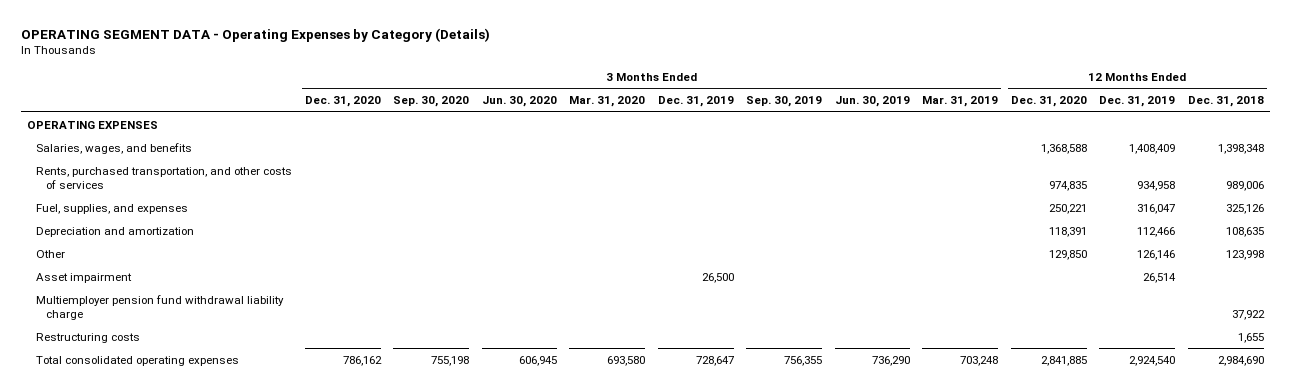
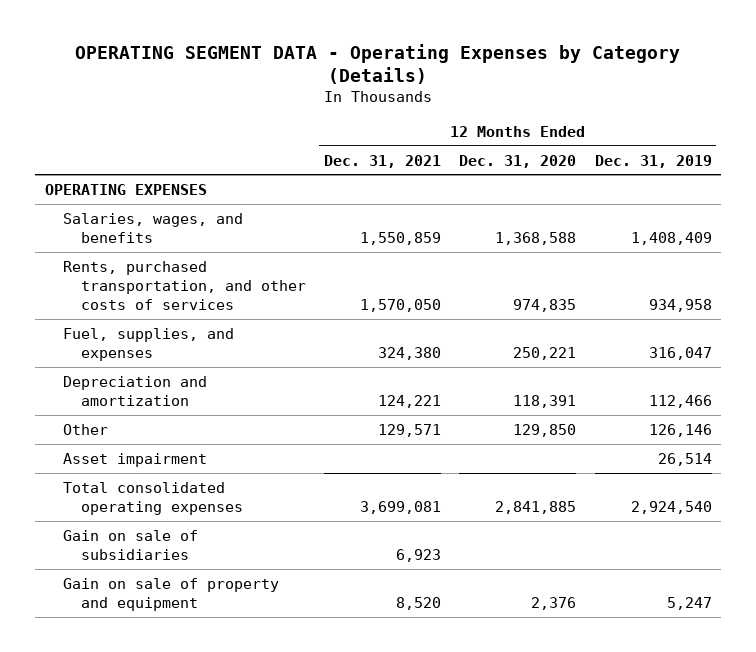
- | 3 Months Ended Dec. 31, 2020 | 3 Months Ended Sep. 30, 2020 | 3 Months Ended Jun. 30, 2020 | 3 Months Ended Mar. 31, 2020 | 3 Months Ended Dec. 31, 2019 | 3 Months Ended Sep. 30, 2019 | 3 Months Ended Jun. 30, 2019 | 3 Months Ended Mar. 31, 2019 | 12 Months Ended Dec. 31, 2020 | 12 Months Ended Dec. 31, 2019 | 12 Months Ended Dec. 31, 2018
+ | 12 Months Ended Dec. 31, 2021 | 12 Months Ended Dec. 31, 2020 | 12 Months Ended Dec. 31, 2019
- Multiemployer pension fund withdrawal liability charge | | | | | | | | | | | 37,922
- Restructuring costs | | | | | | | | | | | 1,655
+ Gain on sale of subsidiaries | 6,923 | |
+ Gain on sale of property and equipment | 8,520 | 2,376 | 5,247

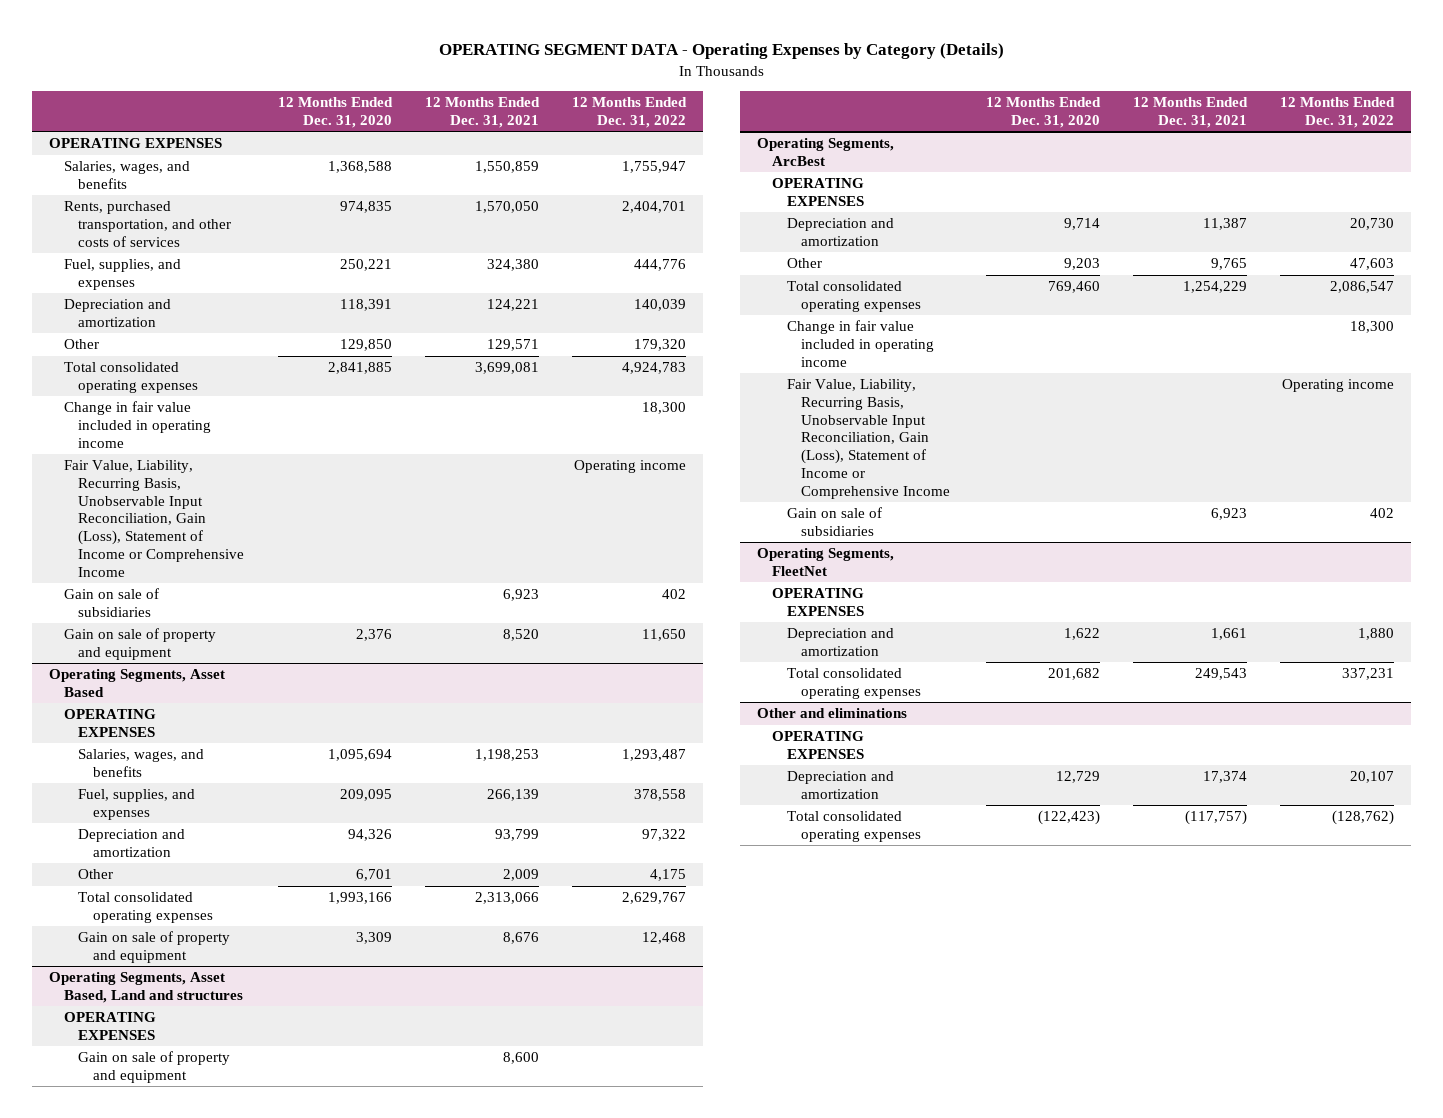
- | 12 Months Ended Dec. 31, 2021 | 12 Months Ended Dec. 31, 2020 | 12 Months Ended Dec. 31, 2019
+ | 12 Months Ended Dec. 31, 2020 | 12 Months Ended Dec. 31, 2021 | 12 Months Ended Dec. 31, 2022
- Asset impairment | | | 26,514
+ Change in fair value included in operating income | | | 18,300
+ Fair Value, Liability, Recurring Basis, Unobservable Input Reconciliation, Gain (Loss), Statement of Income or Comprehensive Income | | | Operating income
+ Operating Segments, Asset Based
+ OPERATING EXPENSES
+ Salaries, wages, and benefits | 1,095,694 | 1,198,253 | 1,293,487
+ Fuel, supplies, and expenses | 209,095 | 266,139 | 378,558
+ Depreciation and amortization | 94,326 | 93,799 | 97,322
+ Other | 6,701 | 2,009 | 4,175
+ Total consolidated operating expenses | 1,993,166 | 2,313,066 | 2,629,767
+ Gain on sale of property and equipment | 3,309 | 8,676 | 12,468
+ Operating Segments, Asset Based, Land and structures
+ OPERATING EXPENSES
+ Gain on sale of property and equipment | | 8,600 |
+ Operating Segments, ArcBest
+ OPERATING EXPENSES
+ Depreciation and amortization | 9,714 | 11,387 | 20,730
+ Other | 9,203 | 9,765 | 47,603
+ Total consolidated operating expenses | 769,460 | 1,254,229 | 2,086,547
+ Change in fair value included in operating income | | | 18,300
+ Fair Value, Liability, Recurring Basis, Unobservable Input Reconciliation, Gain (Loss), Statement of Income or Comprehensive Income | | | Operating income
+ Gain on sale of subsidiaries | | 6,923 | 402
+ Operating Segments, FleetNet
+ OPERATING EXPENSES
+ Depreciation and amortization | 1,622 | 1,661 | 1,880
+ Total consolidated operating expenses | 201,682 | 249,543 | 337,231
+ Other and eliminations
+ OPERATING EXPENSES
+ Depreciation and amortization | 12,729 | 17,374 | 20,107
+ Total consolidated operating expenses | (122,423) | (117,757) | (128,762)

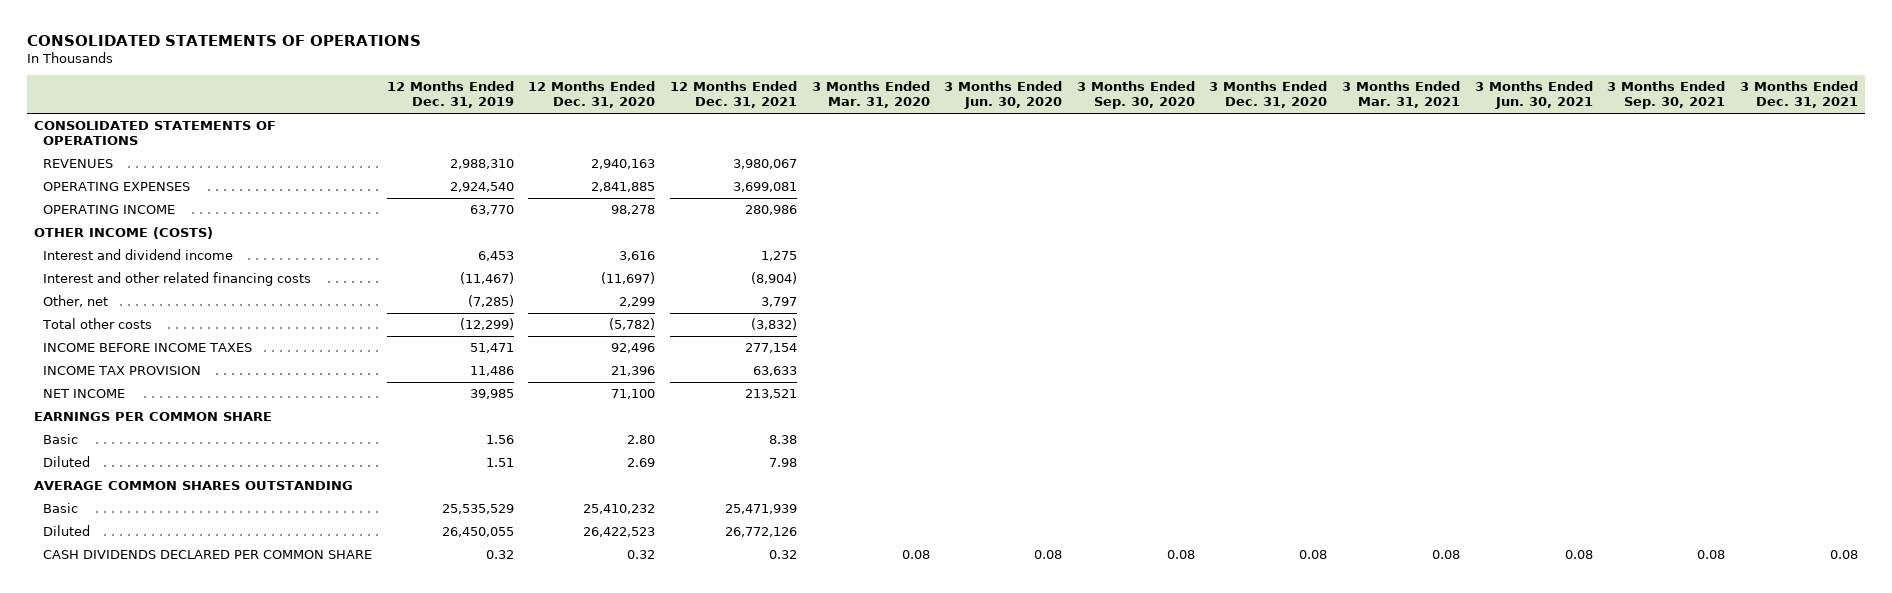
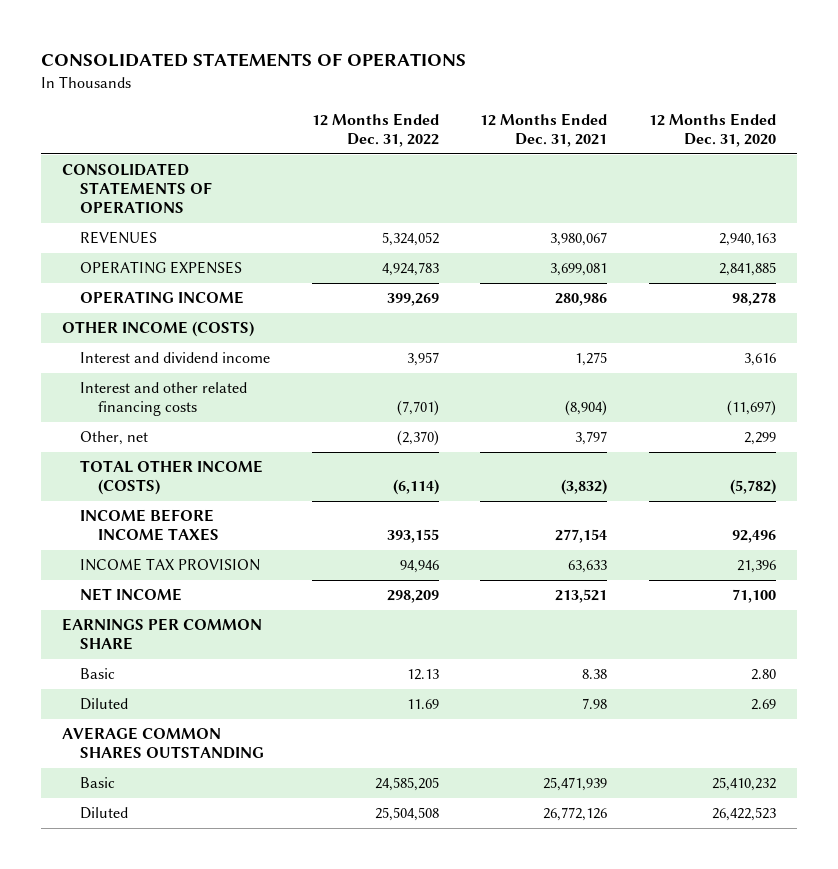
- | 12 Months Ended Dec. 31, 2019 | 12 Months Ended Dec. 31, 2020 | 12 Months Ended Dec. 31, 2021 | 3 Months Ended Mar. 31, 2020 | 3 Months Ended Jun. 30, 2020 | 3 Months Ended Sep. 30, 2020 | 3 Months Ended Dec. 31, 2020 | 3 Months Ended Mar. 31, 2021 | 3 Months Ended Jun. 30, 2021 | 3 Months Ended Sep. 30, 2021 | 3 Months Ended Dec. 31, 2021
+ | 12 Months Ended Dec. 31, 2022 | 12 Months Ended Dec. 31, 2021 | 12 Months Ended Dec. 31, 2020
- Total other costs | (12,299) | (5,782) | (3,832) | | | | | | | |
+ TOTAL OTHER INCOME (COSTS) | (6,114) | (3,832) | (5,782)
- CASH DIVIDENDS DECLARED PER COMMON SHARE | 0.32 | 0.32 | 0.32 | 0.08 | 0.08 | 0.08 | 0.08 | 0.08 | 0.08 | 0.08 | 0.08

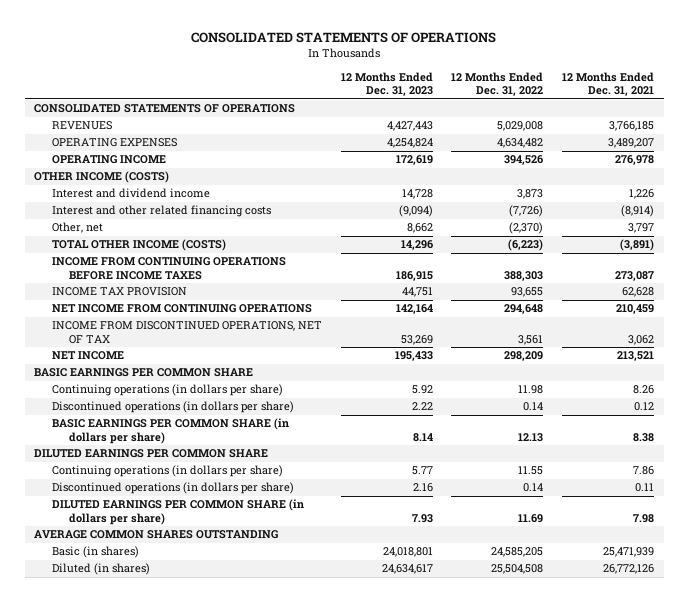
- | 12 Months Ended Dec. 31, 2022 | 12 Months Ended Dec. 31, 2021 | 12 Months Ended Dec. 31, 2020
+ | 12 Months Ended Dec. 31, 2023 | 12 Months Ended Dec. 31, 2022 | 12 Months Ended Dec. 31, 2021
- REVENUES | 5,324,052 | 3,980,067 | 2,940,163
- OPERATING EXPENSES | 4,924,783 | 3,699,081 | 2,841,885
- OPERATING INCOME | 399,269 | 280,986 | 98,278
+ REVENUES | 4,427,443 | 5,029,008 | 3,766,185
+ OPERATING EXPENSES | 4,254,824 | 4,634,482 | 3,489,207
+ OPERATING INCOME | 172,619 | 394,526 | 276,978
- Interest and dividend income | 3,957 | 1,275 | 3,616
- Interest and other related financing costs | (7,701) | (8,904) | (11,697)
+ Interest and dividend income | 14,728 | 3,873 | 1,226
+ Interest and other related financing costs | (9,094) | (7,726) | (8,914)
- TOTAL OTHER INCOME (COSTS) | (6,114) | (3,832) | (5,782)
- INCOME BEFORE INCOME TAXES | 393,155 | 277,154 | 92,496
- INCOME TAX PROVISION | 94,946 | 63,633 | 21,396
+ TOTAL OTHER INCOME (COSTS) | 14,296 | (6,223) | (3,891)
+ INCOME FROM CONTINUING OPERATIONS BEFORE INCOME TAXES | 186,915 | 388,303 | 273,087
+ INCOME TAX PROVISION | 44,751 | 93,655 | 62,628
+ NET INCOME FROM CONTINUING OPERATIONS | 142,164 | 294,648 | 210,459
+ INCOME FROM DISCONTINUED OPERATIONS, NET OF TAX | 53,269 | 3,561 | 3,062
- EARNINGS PER COMMON SHARE
- Basic | 12.13 | 8.38 | 2.80
- Diluted | 11.69 | 7.98 | 2.69
+ BASIC EARNINGS PER COMMON SHARE
+ Continuing operations (in dollars per share) | 5.92 | 11.98 | 8.26
+ Discontinued operations (in dollars per share) | 2.22 | 0.14 | 0.12
+ BASIC EARNINGS PER COMMON SHARE (in dollars per share) | 8.14 | 12.13 | 8.38
+ DILUTED EARNINGS PER COMMON SHARE
+ Continuing operations (in dollars per share) | 5.77 | 11.55 | 7.86
+ Discontinued operations (in dollars per share) | 2.16 | 0.14 | 0.11
+ DILUTED EARNINGS PER COMMON SHARE (in dollars per share) | 7.93 | 11.69 | 7.98
- Basic | 24,585,205 | 25,471,939 | 25,410,232
- Diluted | 25,504,508 | 26,772,126 | 26,422,523
+ Basic (in shares) | 24,018,801 | 24,585,205 | 25,471,939
+ Diluted (in shares) | 24,634,617 | 25,504,508 | 26,772,126

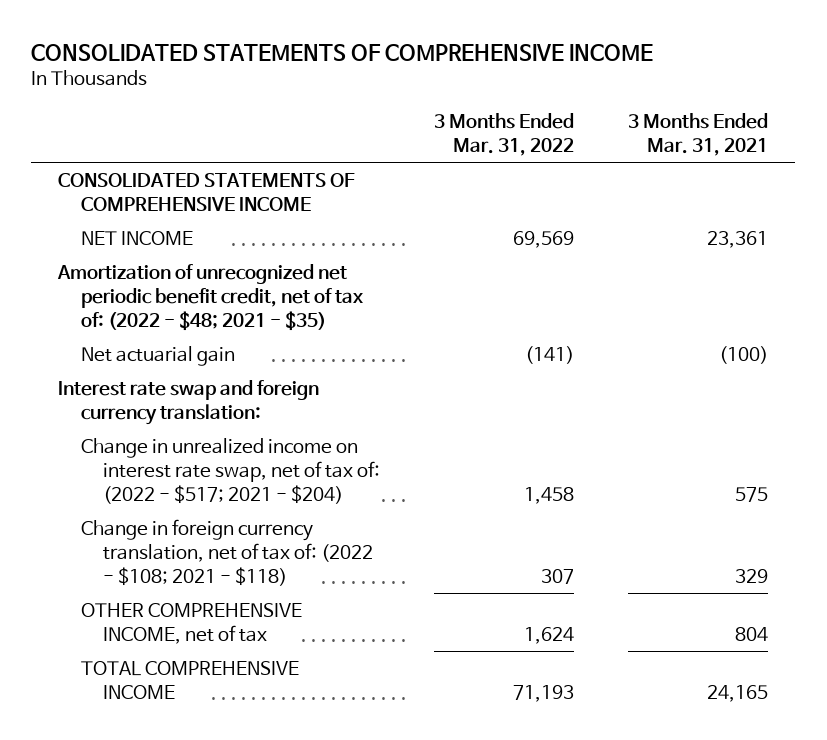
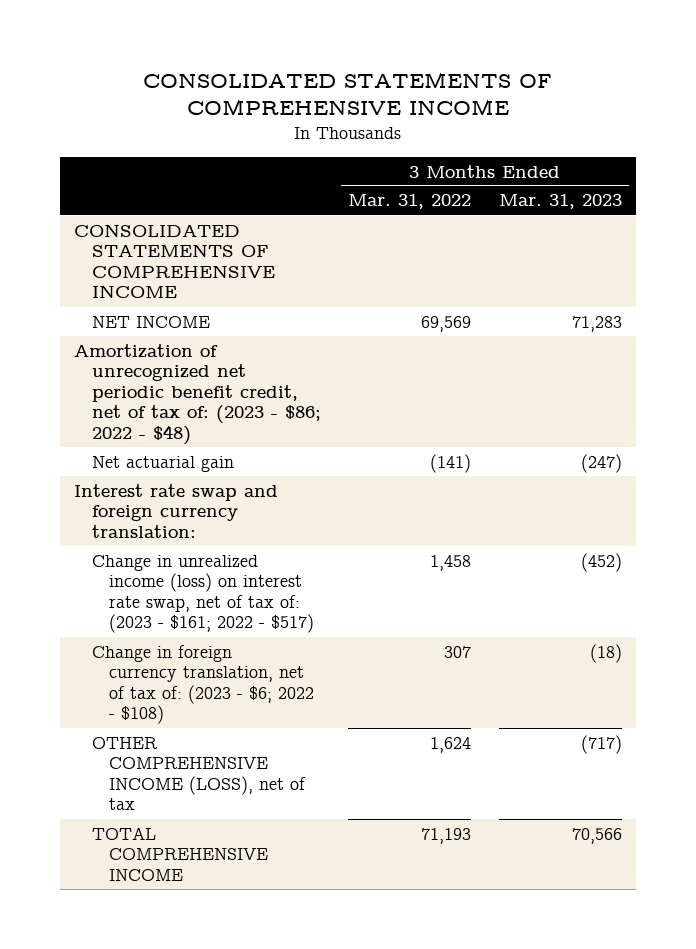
- | 3 Months Ended Mar. 31, 2022 | 3 Months Ended Mar. 31, 2021
+ | 3 Months Ended Mar. 31, 2022 | 3 Months Ended Mar. 31, 2023
- Amortization of unrecognized net periodic benefit credit, net of tax of: (2022 - $48; 2021 - $35)
+ Amortization of unrecognized net periodic benefit credit, net of tax of: (2023 - $86; 2022 - $48)
- Change in unrealized income on interest rate swap, net of tax of: (2022 - $517; 2021 - $204) | 1,458 | 575
- Change in foreign currency translation, net of tax of: (2022 - $108; 2021 - $118) | 307 | 329
- OTHER COMPREHENSIVE INCOME, net of tax | 1,624 | 804
+ Change in unrealized income (loss) on interest rate swap, net of tax of: (2023 - $161; 2022 - $517) | 1,458 | (452)
+ Change in foreign currency translation, net of tax of: (2023 - $6; 2022 - $108) | 307 | (18)
+ OTHER COMPREHENSIVE INCOME (LOSS), net of tax | 1,624 | (717)

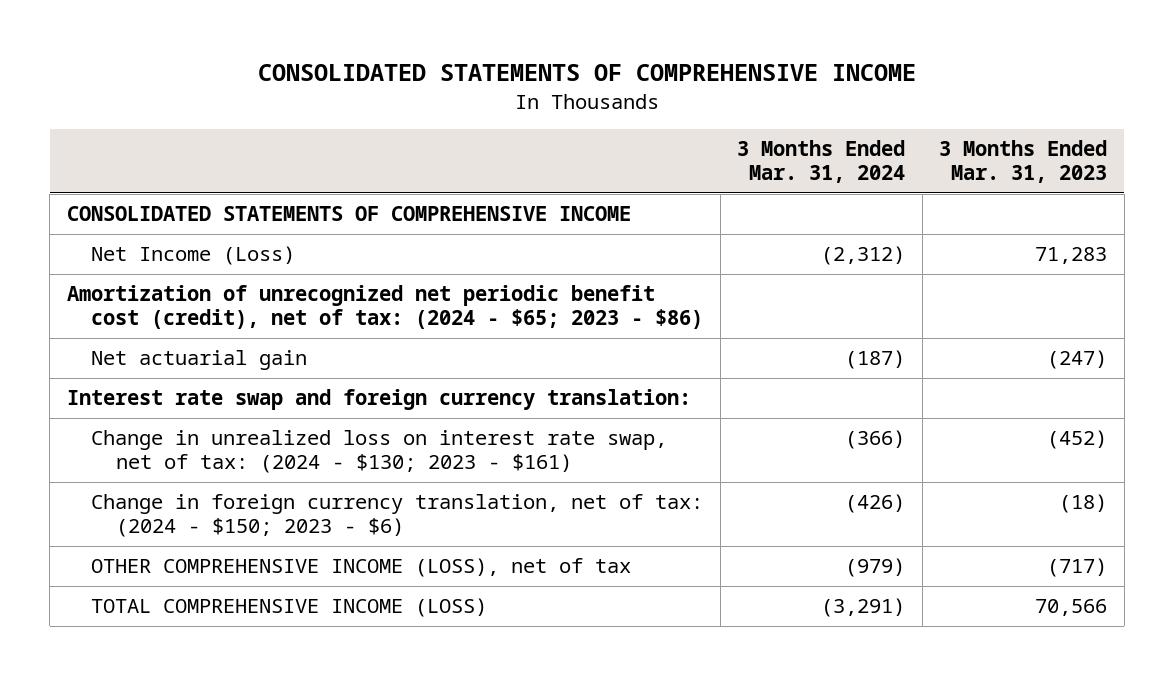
- | 3 Months Ended Mar. 31, 2022 | 3 Months Ended Mar. 31, 2023
+ | 3 Months Ended Mar. 31, 2024 | 3 Months Ended Mar. 31, 2023
- NET INCOME | 69,569 | 71,283
- Amortization of unrecognized net periodic benefit credit, net of tax of: (2023 - $86; 2022 - $48)
+ Net Income (Loss) | (2,312) | 71,283
+ Amortization of unrecognized net periodic benefit cost (credit), net of tax: (2024 - $65; 2023 - $86)
- Change in unrealized income (loss) on interest rate swap, net of tax of: (2023 - $161; 2022 - $517) | 1,458 | (452)
- Change in foreign currency translation, net of tax of: (2023 - $6; 2022 - $108) | 307 | (18)
+ Change in unrealized loss on interest rate swap, net of tax: (2024 - $130; 2023 - $161) | (366) | (452)
+ Change in foreign currency translation, net of tax: (2024 - $150; 2023 - $6) | (426) | (18)
- TOTAL COMPREHENSIVE INCOME | 71,193 | 70,566
+ TOTAL COMPREHENSIVE INCOME (LOSS) | (3,291) | 70,566

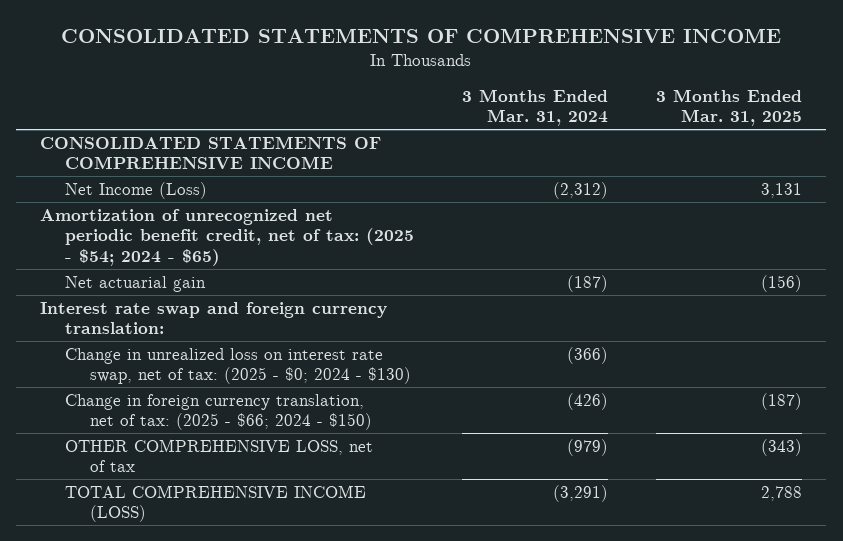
- | 3 Months Ended Mar. 31, 2024 | 3 Months Ended Mar. 31, 2023
+ | 3 Months Ended Mar. 31, 2024 | 3 Months Ended Mar. 31, 2025
- Amortization of unrecognized net periodic benefit cost (credit), net of tax: (2024 - $65; 2023 - $86)
+ Amortization of unrecognized net periodic benefit credit, net of tax: (2025 - $54; 2024 - $65)
- Change in unrealized loss on interest rate swap, net of tax: (2024 - $130; 2023 - $161) | (366) | (452)
- Change in foreign currency translation, net of tax: (2024 - $150; 2023 - $6) | (426) | (18)
- OTHER COMPREHENSIVE INCOME (LOSS), net of tax | (979) | (717)
+ Change in unrealized loss on interest rate swap, net of tax: (2025 - $0; 2024 - $130) | (366) |
+ Change in foreign currency translation, net of tax: (2025 - $66; 2024 - $150) | (426) | (187)
+ OTHER COMPREHENSIVE LOSS, net of tax | (979) | (343)

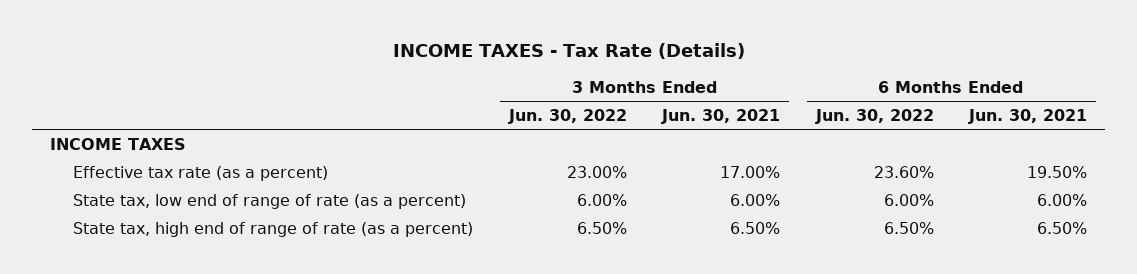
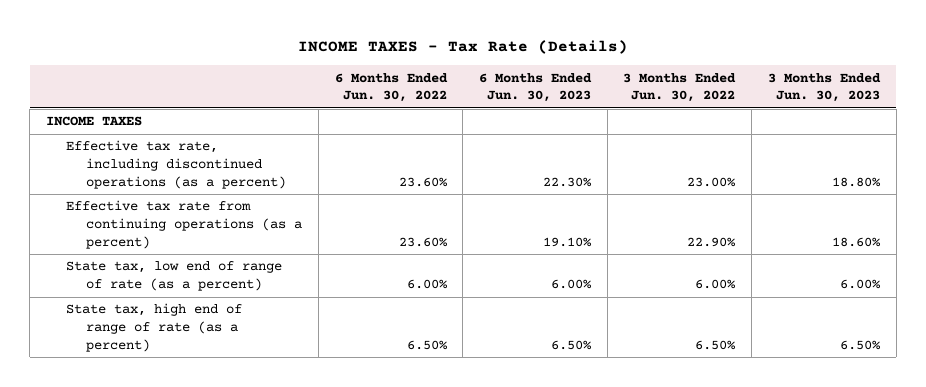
- | 3 Months Ended Jun. 30, 2022 | 3 Months Ended Jun. 30, 2021 | 6 Months Ended Jun. 30, 2022 | 6 Months Ended Jun. 30, 2021
+ | 6 Months Ended Jun. 30, 2022 | 6 Months Ended Jun. 30, 2023 | 3 Months Ended Jun. 30, 2022 | 3 Months Ended Jun. 30, 2023
- Effective tax rate (as a percent) | 23.00% | 17.00% | 23.60% | 19.50%
+ Effective tax rate, including discontinued operations (as a percent) | 23.60% | 22.30% | 23.00% | 18.80%
+ Effective tax rate from continuing operations (as a percent) | 23.60% | 19.10% | 22.90% | 18.60%

